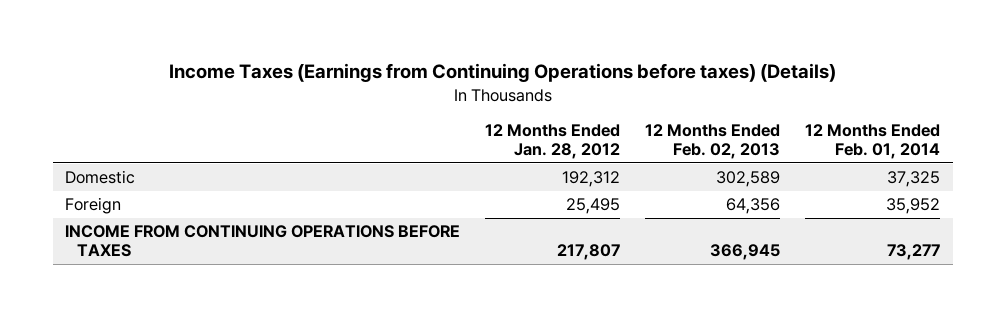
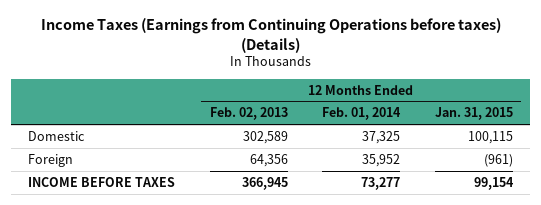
- | 12 Months Ended Jan. 28, 2012 | 12 Months Ended Feb. 02, 2013 | 12 Months Ended Feb. 01, 2014
+ | 12 Months Ended Feb. 02, 2013 | 12 Months Ended Feb. 01, 2014 | 12 Months Ended Jan. 31, 2015
- INCOME FROM CONTINUING OPERATIONS BEFORE TAXES | 217,807 | 366,945 | 73,277
+ INCOME BEFORE TAXES | 366,945 | 73,277 | 99,154

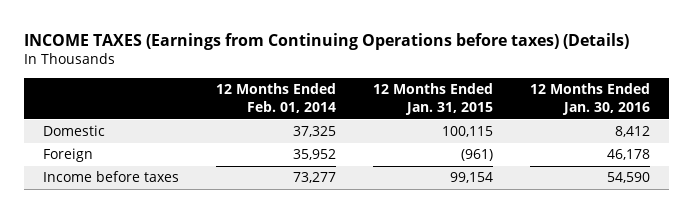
- Income Taxes (Earnings from Continuing Operations before taxes) (Details)
+ INCOME TAXES (Earnings from Continuing Operations before taxes) (Details)
- | 12 Months Ended Feb. 02, 2013 | 12 Months Ended Feb. 01, 2014 | 12 Months Ended Jan. 31, 2015
+ | 12 Months Ended Feb. 01, 2014 | 12 Months Ended Jan. 31, 2015 | 12 Months Ended Jan. 30, 2016
- INCOME BEFORE TAXES | 366,945 | 73,277 | 99,154
+ Income before taxes | 73,277 | 99,154 | 54,590

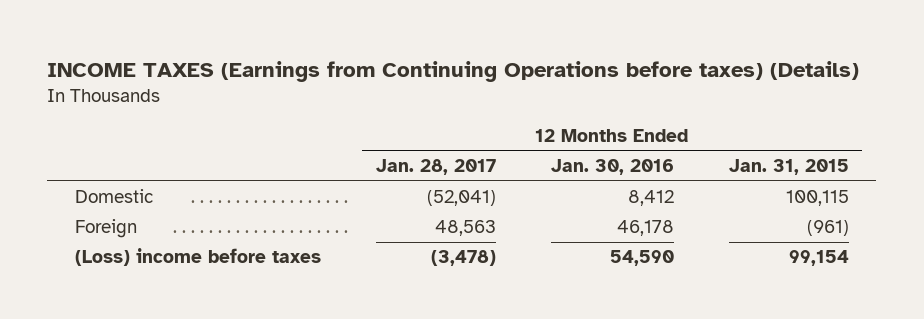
- | 12 Months Ended Feb. 01, 2014 | 12 Months Ended Jan. 31, 2015 | 12 Months Ended Jan. 30, 2016
+ | 12 Months Ended Jan. 28, 2017 | 12 Months Ended Jan. 30, 2016 | 12 Months Ended Jan. 31, 2015
- Income before taxes | 73,277 | 99,154 | 54,590
+ (Loss) income before taxes | (3,478) | 54,590 | 99,154

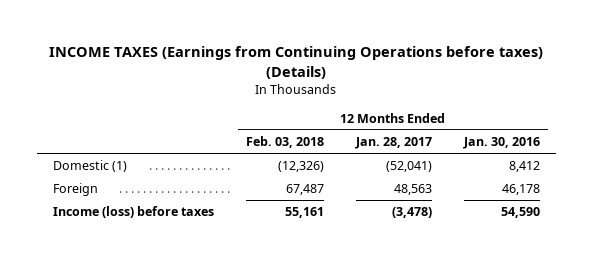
- | 12 Months Ended Jan. 28, 2017 | 12 Months Ended Jan. 30, 2016 | 12 Months Ended Jan. 31, 2015
+ | 12 Months Ended Feb. 03, 2018 | 12 Months Ended Jan. 28, 2017 | 12 Months Ended Jan. 30, 2016
- Domestic | (52,041) | 8,412 | 100,115
+ Domestic (1) | (12,326) | (52,041) | 8,412
- (Loss) income before taxes | (3,478) | 54,590 | 99,154
+ Income (loss) before taxes | 55,161 | (3,478) | 54,590

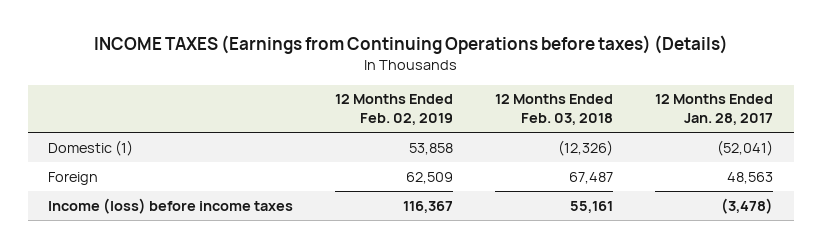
- | 12 Months Ended Feb. 03, 2018 | 12 Months Ended Jan. 28, 2017 | 12 Months Ended Jan. 30, 2016
+ | 12 Months Ended Feb. 02, 2019 | 12 Months Ended Feb. 03, 2018 | 12 Months Ended Jan. 28, 2017
- Income (loss) before taxes | 55,161 | (3,478) | 54,590
+ Income (loss) before income taxes | 116,367 | 55,161 | (3,478)

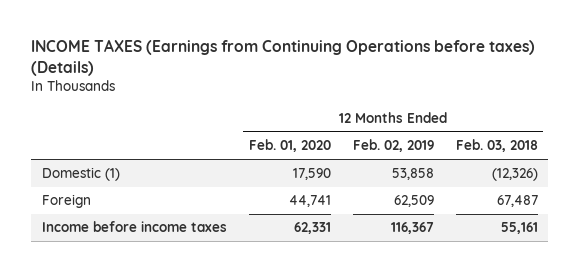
- | 12 Months Ended Feb. 02, 2019 | 12 Months Ended Feb. 03, 2018 | 12 Months Ended Jan. 28, 2017
+ | 12 Months Ended Feb. 01, 2020 | 12 Months Ended Feb. 02, 2019 | 12 Months Ended Feb. 03, 2018
- Income (loss) before income taxes | 116,367 | 55,161 | (3,478)
+ Income before income taxes | 62,331 | 116,367 | 55,161

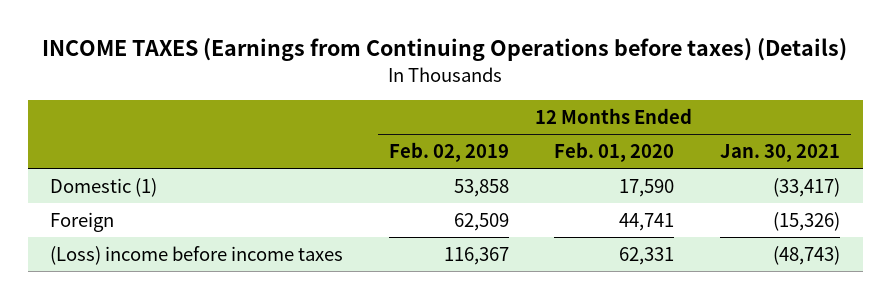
- | 12 Months Ended Feb. 01, 2020 | 12 Months Ended Feb. 02, 2019 | 12 Months Ended Feb. 03, 2018
+ | 12 Months Ended Feb. 02, 2019 | 12 Months Ended Feb. 01, 2020 | 12 Months Ended Jan. 30, 2021
- Income before income taxes | 62,331 | 116,367 | 55,161
+ (Loss) income before income taxes | 116,367 | 62,331 | (48,743)

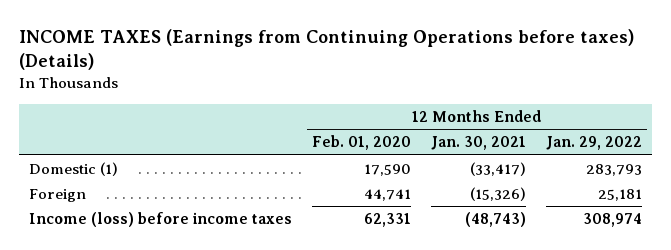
- | 12 Months Ended Feb. 02, 2019 | 12 Months Ended Feb. 01, 2020 | 12 Months Ended Jan. 30, 2021
+ | 12 Months Ended Feb. 01, 2020 | 12 Months Ended Jan. 30, 2021 | 12 Months Ended Jan. 29, 2022
- (Loss) income before income taxes | 116,367 | 62,331 | (48,743)
+ Income (loss) before income taxes | 62,331 | (48,743) | 308,974

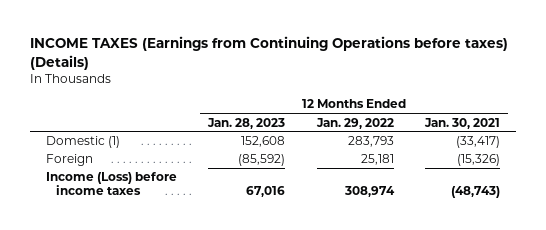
- | 12 Months Ended Feb. 01, 2020 | 12 Months Ended Jan. 30, 2021 | 12 Months Ended Jan. 29, 2022
+ | 12 Months Ended Jan. 28, 2023 | 12 Months Ended Jan. 29, 2022 | 12 Months Ended Jan. 30, 2021
- Income (loss) before income taxes | 62,331 | (48,743) | 308,974
+ Income (Loss) before income taxes | 67,016 | 308,974 | (48,743)

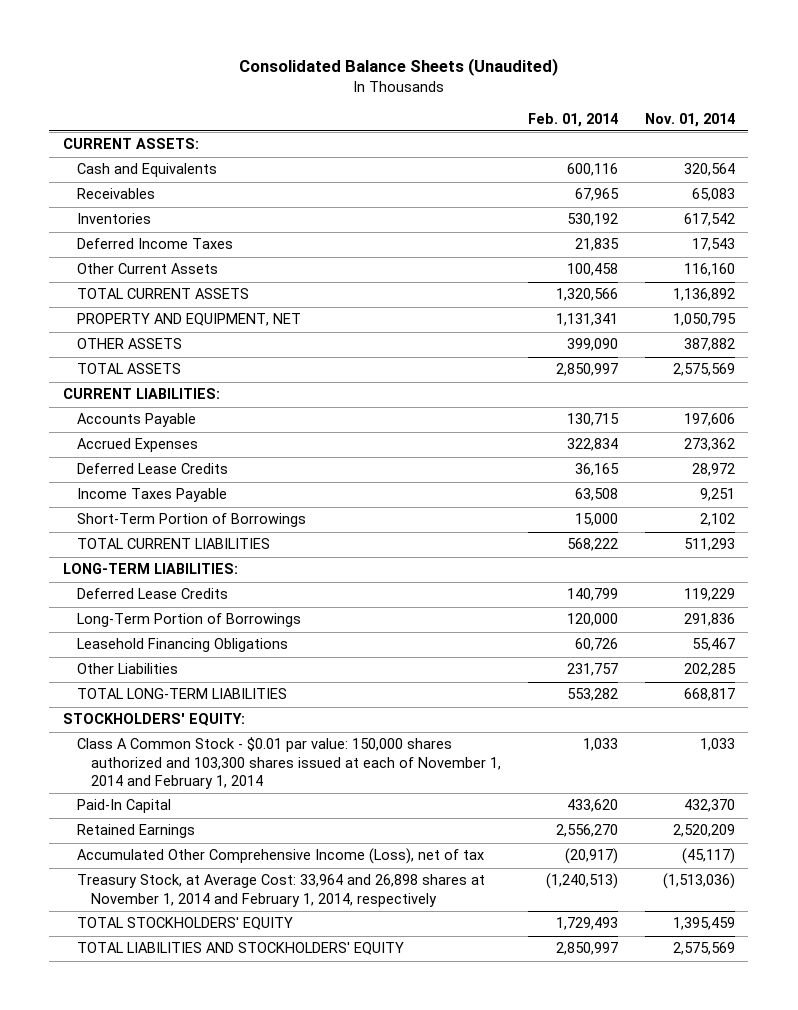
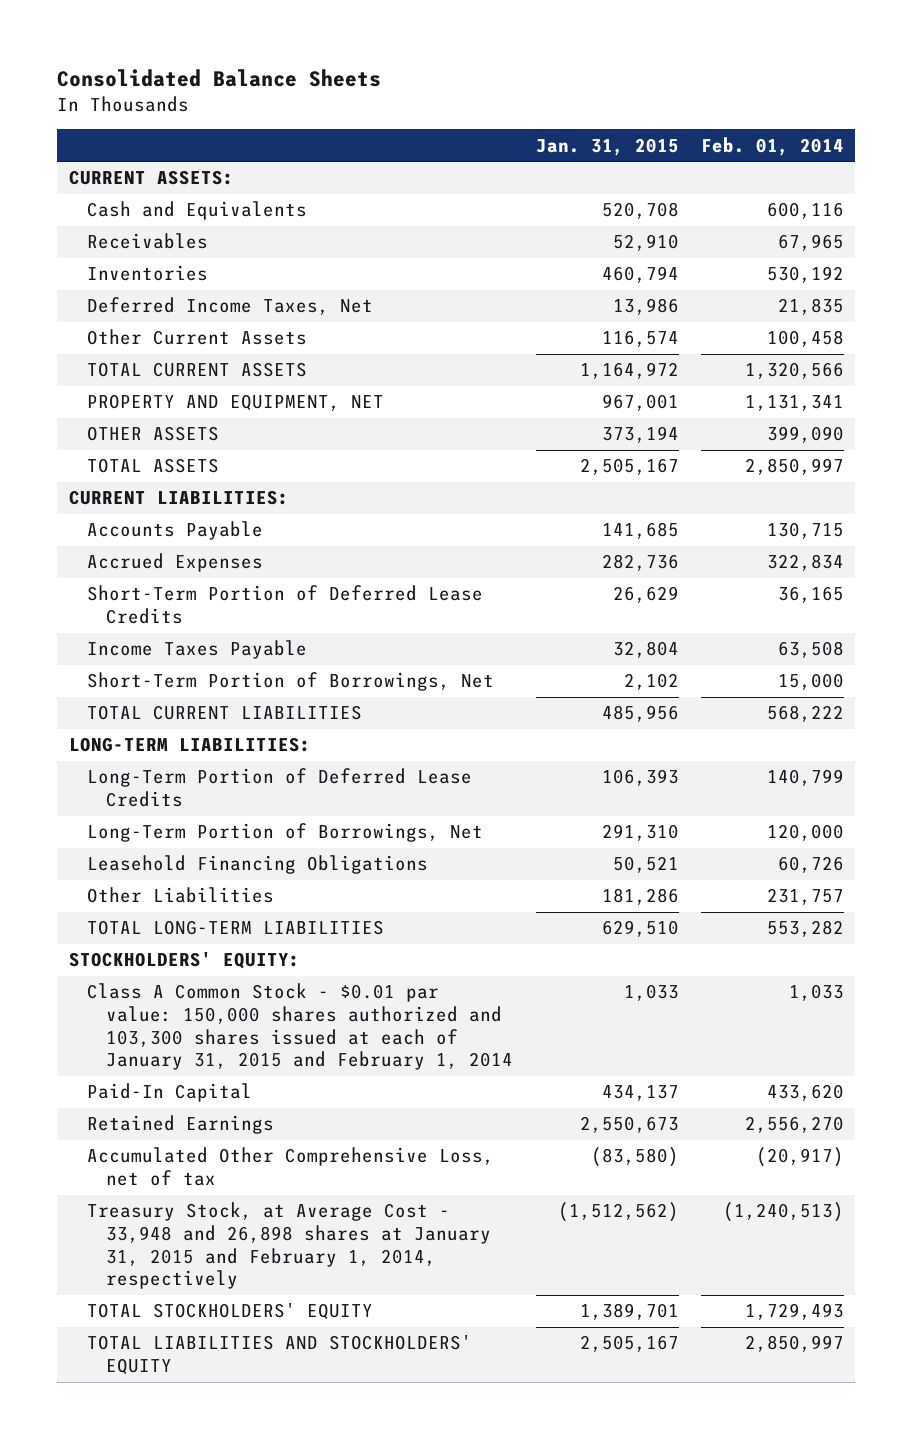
- Consolidated Balance Sheets (Unaudited)
+ Consolidated Balance Sheets
- | Feb. 01, 2014 | Nov. 01, 2014
+ | Jan. 31, 2015 | Feb. 01, 2014
- Deferred Income Taxes | 21,835 | 17,543
+ Deferred Income Taxes, Net | 13,986 | 21,835
- Deferred Lease Credits | 36,165 | 28,972
+ Short-Term Portion of Deferred Lease Credits | 26,629 | 36,165
- Short-Term Portion of Borrowings | 15,000 | 2,102
+ Short-Term Portion of Borrowings, Net | 2,102 | 15,000
- Deferred Lease Credits | 140,799 | 119,229
- Long-Term Portion of Borrowings | 120,000 | 291,836
+ Long-Term Portion of Deferred Lease Credits | 106,393 | 140,799
+ Long-Term Portion of Borrowings, Net | 291,310 | 120,000
- Class A Common Stock - $0.01 par value: 150,000 shares authorized and 103,300 shares issued at each of November 1, 2014 and February 1, 2014 | 1,033 | 1,033
+ Class A Common Stock - $0.01 par value: 150,000 shares authorized and 103,300 shares issued at each of January 31, 2015 and February 1, 2014 | 1,033 | 1,033
- Accumulated Other Comprehensive Income (Loss), net of tax | (20,917) | (45,117)
- Treasury Stock, at Average Cost: 33,964 and 26,898 shares at November 1, 2014 and February 1, 2014, respectively | (1,240,513) | (1,513,036)
+ Accumulated Other Comprehensive Loss, net of tax | (83,580) | (20,917)
+ Treasury Stock, at Average Cost - 33,948 and 26,898 shares at January 31, 2015 and February 1, 2014, respectively | (1,512,562) | (1,240,513)

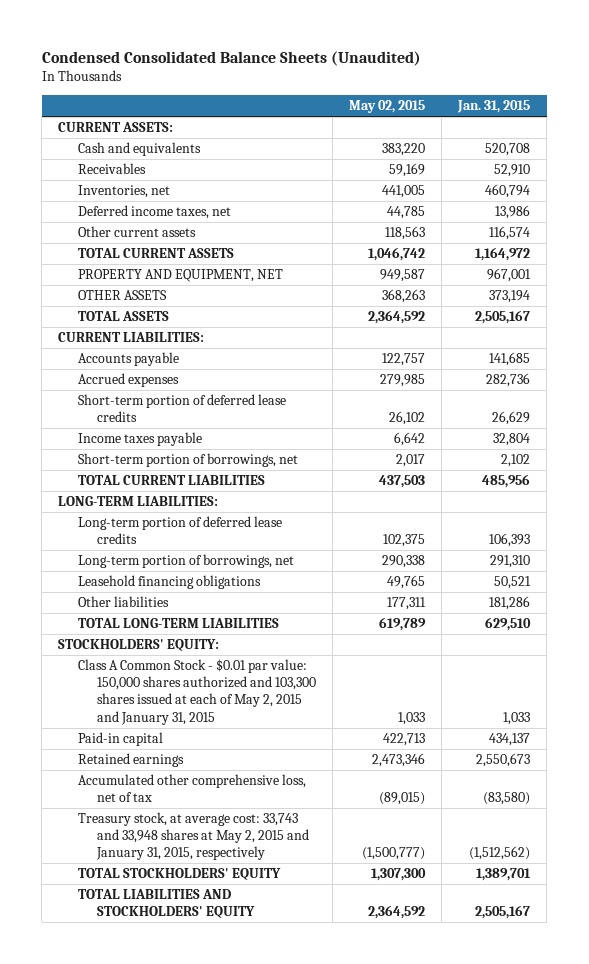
- Consolidated Balance Sheets
+ Condensed Consolidated Balance Sheets (Unaudited)
- | Jan. 31, 2015 | Feb. 01, 2014
+ | May 02, 2015 | Jan. 31, 2015
- Cash and Equivalents | 520,708 | 600,116
+ Cash and equivalents | 383,220 | 520,708
- Inventories | 460,794 | 530,192
- Deferred Income Taxes, Net | 13,986 | 21,835
- Other Current Assets | 116,574 | 100,458
+ Inventories, net | 441,005 | 460,794
+ Deferred income taxes, net | 44,785 | 13,986
+ Other current assets | 118,563 | 116,574
- Accounts Payable | 141,685 | 130,715
- Accrued Expenses | 282,736 | 322,834
- Short-Term Portion of Deferred Lease Credits | 26,629 | 36,165
- Income Taxes Payable | 32,804 | 63,508
- Short-Term Portion of Borrowings, Net | 2,102 | 15,000
+ Accounts payable | 122,757 | 141,685
+ Accrued expenses | 279,985 | 282,736
+ Short-term portion of deferred lease credits | 26,102 | 26,629
+ Income taxes payable | 6,642 | 32,804
+ Short-term portion of borrowings, net | 2,017 | 2,102
- Long-Term Portion of Deferred Lease Credits | 106,393 | 140,799
- Long-Term Portion of Borrowings, Net | 291,310 | 120,000
- Leasehold Financing Obligations | 50,521 | 60,726
- Other Liabilities | 181,286 | 231,757
+ Long-term portion of deferred lease credits | 102,375 | 106,393
+ Long-term portion of borrowings, net | 290,338 | 291,310
+ Leasehold financing obligations | 49,765 | 50,521
+ Other liabilities | 177,311 | 181,286
- Class A Common Stock - $0.01 par value: 150,000 shares authorized and 103,300 shares issued at each of January 31, 2015 and February 1, 2014 | 1,033 | 1,033
- Paid-In Capital | 434,137 | 433,620
- Retained Earnings | 2,550,673 | 2,556,270
- Accumulated Other Comprehensive Loss, net of tax | (83,580) | (20,917)
- Treasury Stock, at Average Cost - 33,948 and 26,898 shares at January 31, 2015 and February 1, 2014, respectively | (1,512,562) | (1,240,513)
+ Class A Common Stock - $0.01 par value: 150,000 shares authorized and 103,300 shares issued at each of May 2, 2015 and January 31, 2015 | 1,033 | 1,033
+ Paid-in capital | 422,713 | 434,137
+ Retained earnings | 2,473,346 | 2,550,673
+ Accumulated other comprehensive loss, net of tax | (89,015) | (83,580)
+ Treasury stock, at average cost: 33,743 and 33,948 shares at May 2, 2015 and January 31, 2015, respectively | (1,500,777) | (1,512,562)

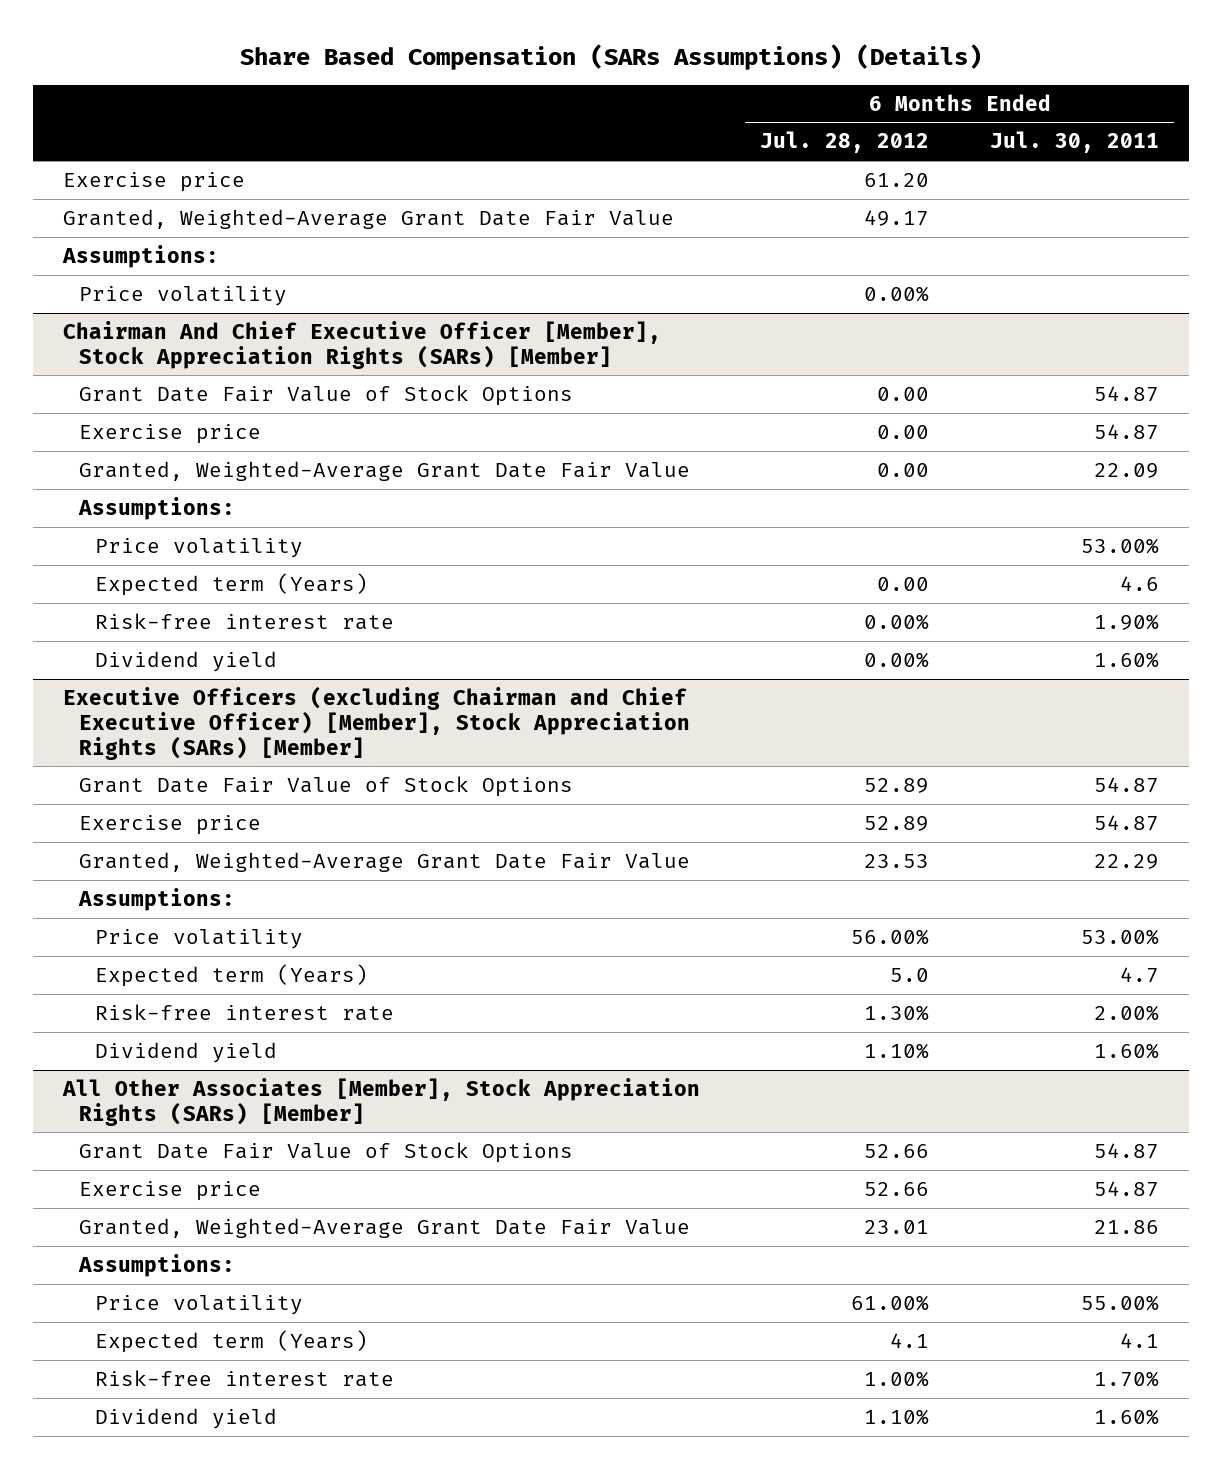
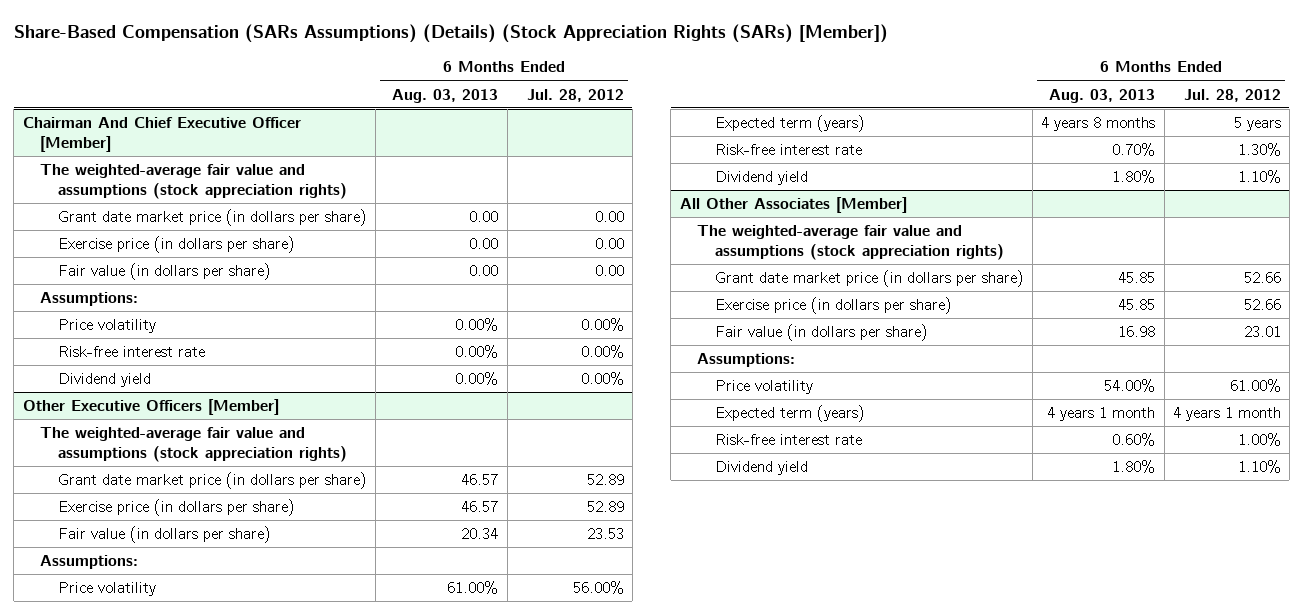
- Share Based Compensation (SARs Assumptions) (Details)
+ Share-Based Compensation (SARs Assumptions) (Details) (Stock Appreciation Rights (SARs) [Member])
- | 6 Months Ended Jul. 28, 2012 | 6 Months Ended Jul. 30, 2011
+ | 6 Months Ended Aug. 03, 2013 | 6 Months Ended Jul. 28, 2012
- Exercise price | 61.20 |
- Granted, Weighted-Average Grant Date Fair Value | 49.17 |
+ Chairman And Chief Executive Officer [Member]
+ The weighted-average fair value and assumptions (stock appreciation rights)
+ Grant date market price (in dollars per share) | 0.00 | 0.00
+ Exercise price (in dollars per share) | 0.00 | 0.00
+ Fair value (in dollars per share) | 0.00 | 0.00
- Chairman And Chief Executive Officer [Member], Stock Appreciation Rights (SARs) [Member]
- Grant Date Fair Value of Stock Options | 0.00 | 54.87
- Exercise price | 0.00 | 54.87
- Granted, Weighted-Average Grant Date Fair Value | 0.00 | 22.09
- Assumptions:
- Price volatility | | 53.00%
- Expected term (Years) | 0.00 | 4.6
- Executive Officers (excluding Chairman and Chief Executive Officer) [Member], Stock Appreciation Rights (SARs) [Member]
- Grant Date Fair Value of Stock Options | 52.89 | 54.87
- Exercise price | 52.89 | 54.87
- Granted, Weighted-Average Grant Date Fair Value | 23.53 | 22.29
+ Other Executive Officers [Member]
+ The weighted-average fair value and assumptions (stock appreciation rights)
+ Grant date market price (in dollars per share) | 46.57 | 52.89
+ Exercise price (in dollars per share) | 46.57 | 52.89
+ Fair value (in dollars per share) | 20.34 | 23.53
- Expected term (Years) | 5.0 | 4.7
+ Expected term (years) | 4 years 8 months | 5 years
- All Other Associates [Member], Stock Appreciation Rights (SARs) [Member]
- Grant Date Fair Value of Stock Options | 52.66 | 54.87
- Exercise price | 52.66 | 54.87
- Granted, Weighted-Average Grant Date Fair Value | 23.01 | 21.86
+ All Other Associates [Member]
+ The weighted-average fair value and assumptions (stock appreciation rights)
+ Grant date market price (in dollars per share) | 45.85 | 52.66
+ Exercise price (in dollars per share) | 45.85 | 52.66
+ Fair value (in dollars per share) | 16.98 | 23.01
- Expected term (Years) | 4.1 | 4.1
+ Expected term (years) | 4 years 1 month | 4 years 1 month

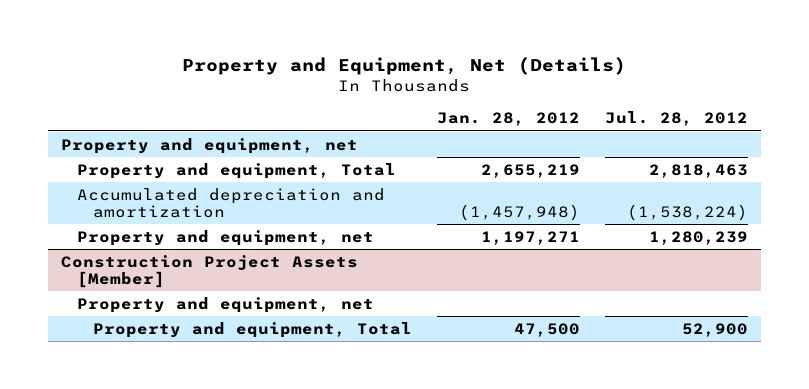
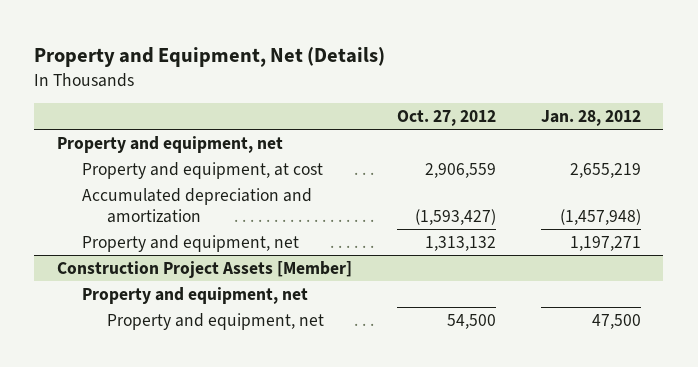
- | Jan. 28, 2012 | Jul. 28, 2012
+ | Oct. 27, 2012 | Jan. 28, 2012
- Property and equipment, Total | 2,655,219 | 2,818,463
+ Property and equipment, at cost | 2,906,559 | 2,655,219
@ Construction Project Assets [Member]
- Property and equipment, Total | 47,500 | 52,900
+ Property and equipment, net | 54,500 | 47,500

